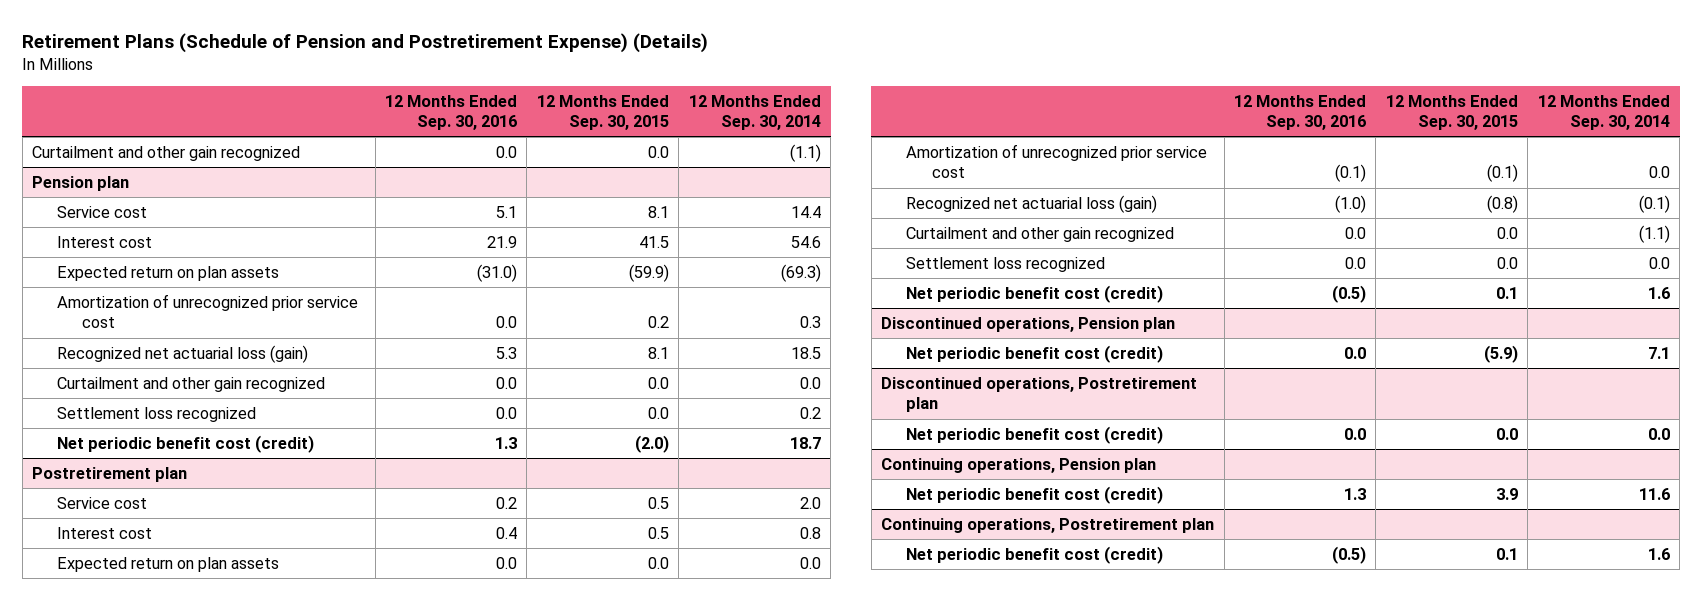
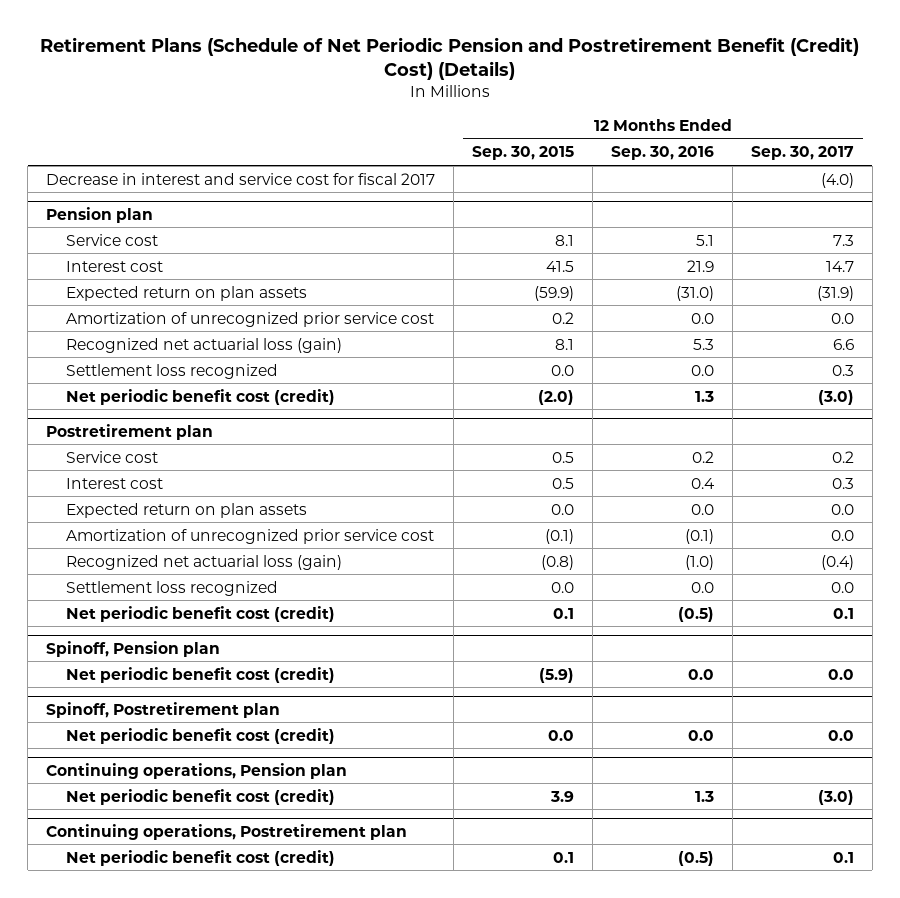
- Retirement Plans (Schedule of Pension and Postretirement Expense) (Details)
+ Retirement Plans (Schedule of Net Periodic Pension and Postretirement Benefit (Credit) Cost) (Details)
- | 12 Months Ended Sep. 30, 2016 | 12 Months Ended Sep. 30, 2015 | 12 Months Ended Sep. 30, 2014
+ | 12 Months Ended Sep. 30, 2015 | 12 Months Ended Sep. 30, 2016 | 12 Months Ended Sep. 30, 2017
- Curtailment and other gain recognized | 0.0 | 0.0 | (1.1)
+ Decrease in interest and service cost for fiscal 2017 | | | (4.0)
@ Pension plan
- Curtailment and other gain recognized | 0.0 | 0.0 | 0.0
@ Postretirement plan
- Curtailment and other gain recognized | 0.0 | 0.0 | (1.1)
- Discontinued operations, Pension plan
+ Spinoff, Pension plan
- Discontinued operations, Postretirement plan
+ Spinoff, Postretirement plan

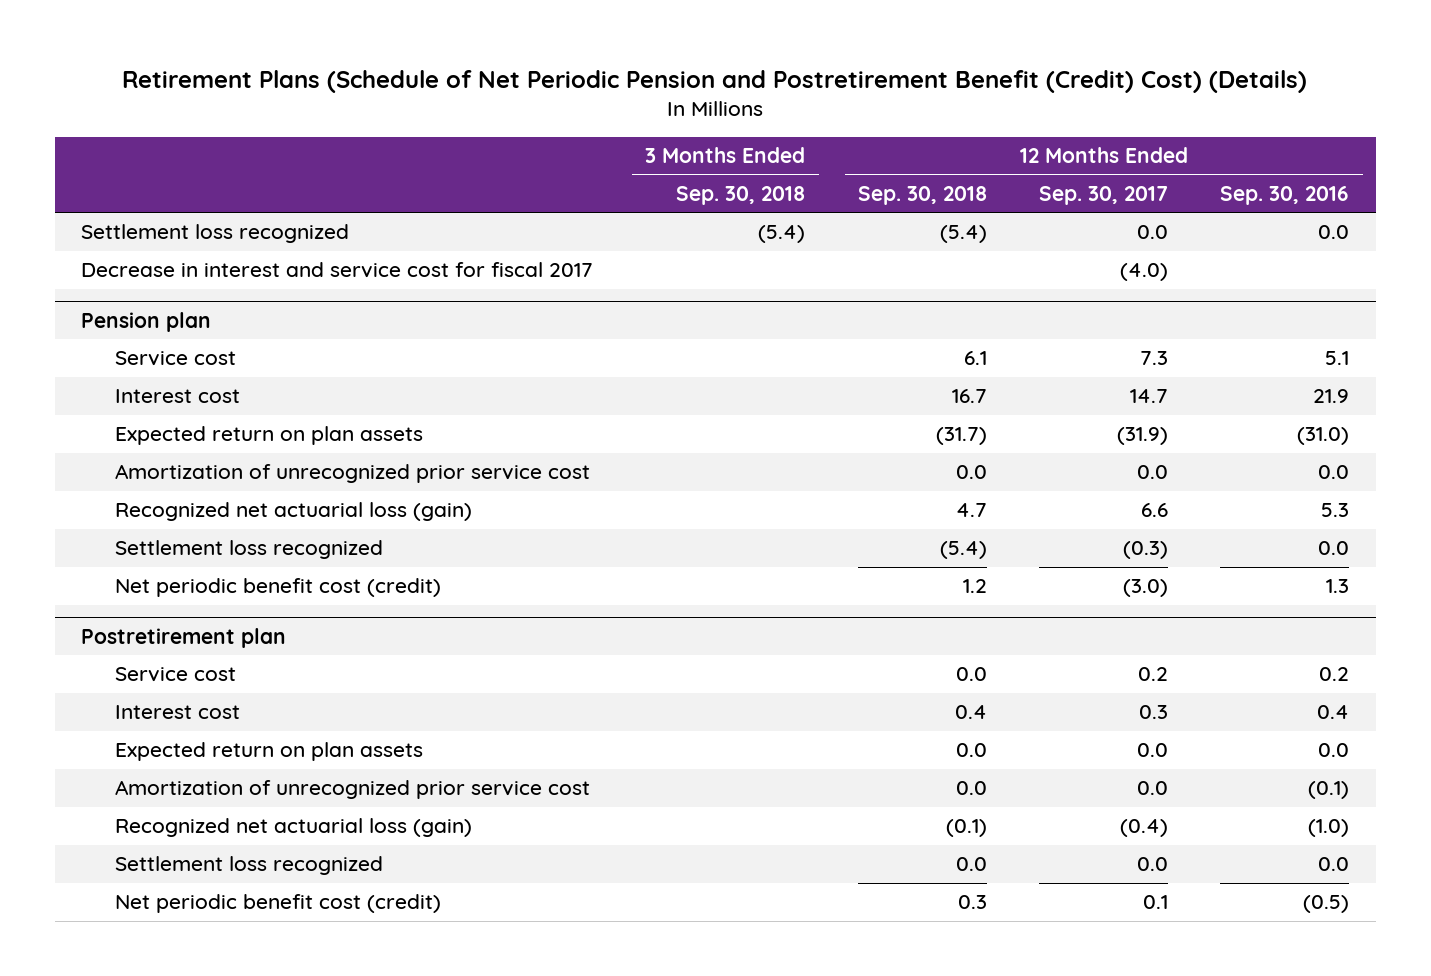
- | 12 Months Ended Sep. 30, 2015 | 12 Months Ended Sep. 30, 2016 | 12 Months Ended Sep. 30, 2017
+ | 3 Months Ended Sep. 30, 2018 | 12 Months Ended Sep. 30, 2018 | 12 Months Ended Sep. 30, 2017 | 12 Months Ended Sep. 30, 2016
+ Settlement loss recognized | (5.4) | (5.4) | 0.0 | 0.0
@ Pension plan
- Settlement loss recognized | 0.0 | 0.0 | 0.3
+ Settlement loss recognized | | (5.4) | (0.3) | 0.0
- Spinoff, Pension plan
- Net periodic benefit cost (credit) | (5.9) | 0.0 | 0.0
- Spinoff, Postretirement plan
- Net periodic benefit cost (credit) | 0.0 | 0.0 | 0.0
- Continuing operations, Pension plan
- Net periodic benefit cost (credit) | 3.9 | 1.3 | (3.0)
- Continuing operations, Postretirement plan
- Net periodic benefit cost (credit) | 0.1 | (0.5) | 0.1

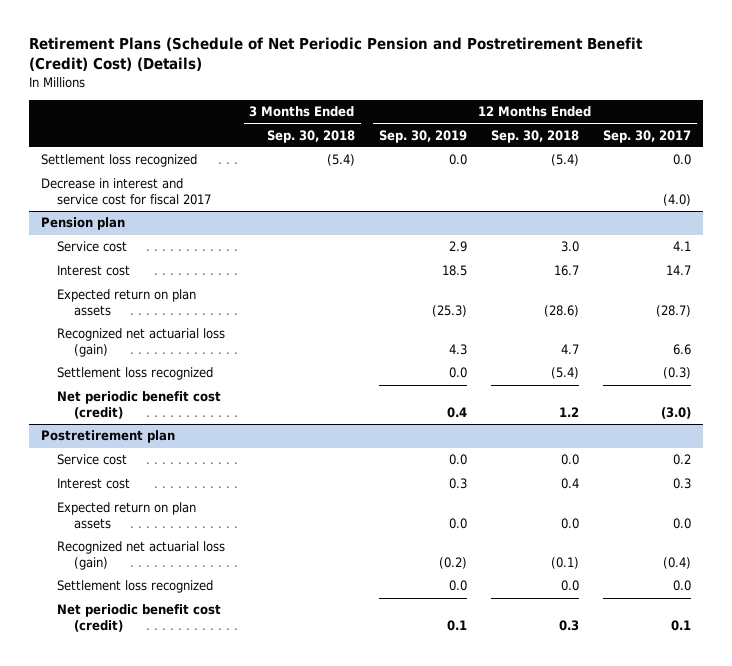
- | 3 Months Ended Sep. 30, 2018 | 12 Months Ended Sep. 30, 2018 | 12 Months Ended Sep. 30, 2017 | 12 Months Ended Sep. 30, 2016
+ | 3 Months Ended Sep. 30, 2018 | 12 Months Ended Sep. 30, 2019 | 12 Months Ended Sep. 30, 2018 | 12 Months Ended Sep. 30, 2017
@ Pension plan
- Service cost | | 6.1 | 7.3 | 5.1
+ Service cost | | 2.9 | 3.0 | 4.1
- Expected return on plan assets | | (31.7) | (31.9) | (31.0)
- Amortization of unrecognized prior service cost | | 0.0 | 0.0 | 0.0
+ Expected return on plan assets | | (25.3) | (28.6) | (28.7)
@ Postretirement plan
- Amortization of unrecognized prior service cost | | 0.0 | 0.0 | (0.1)

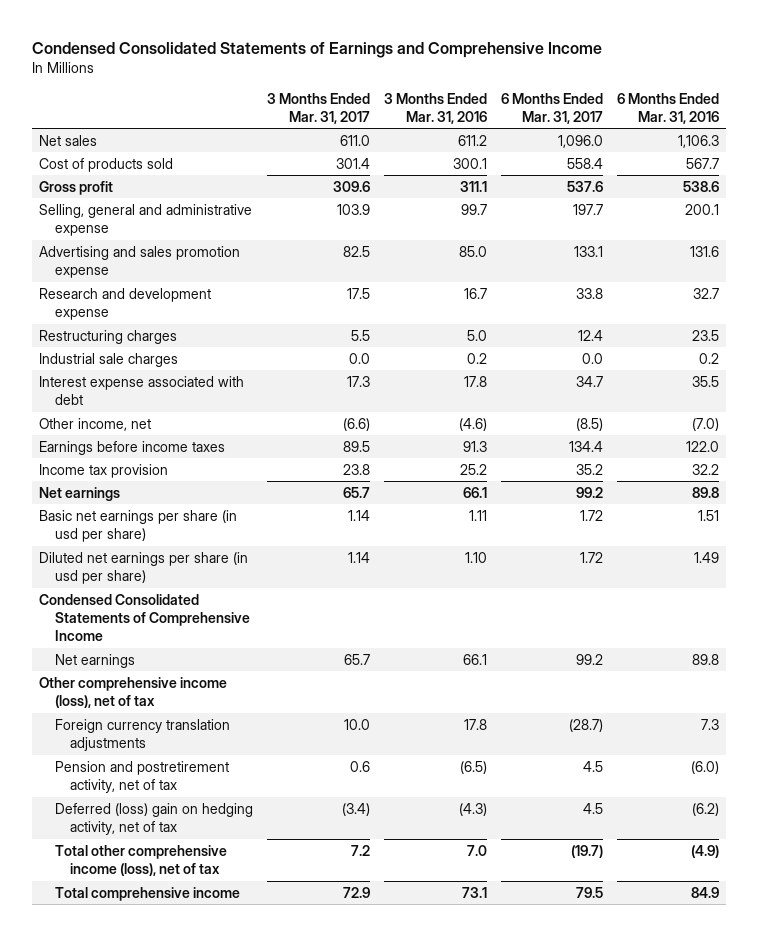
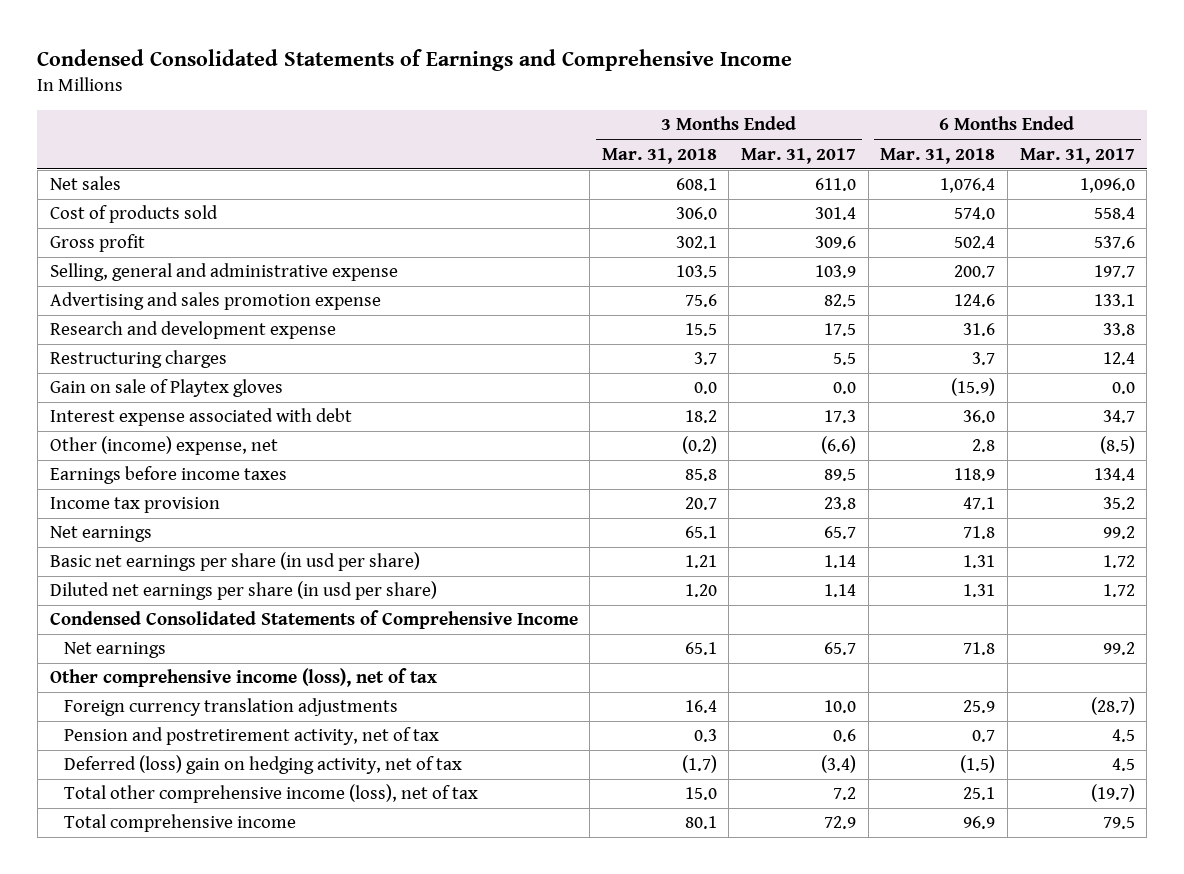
- | 3 Months Ended Mar. 31, 2017 | 3 Months Ended Mar. 31, 2016 | 6 Months Ended Mar. 31, 2017 | 6 Months Ended Mar. 31, 2016
+ | 3 Months Ended Mar. 31, 2018 | 3 Months Ended Mar. 31, 2017 | 6 Months Ended Mar. 31, 2018 | 6 Months Ended Mar. 31, 2017
- Industrial sale charges | 0.0 | 0.2 | 0.0 | 0.2
+ Gain on sale of Playtex gloves | 0.0 | 0.0 | (15.9) | 0.0
- Other income, net | (6.6) | (4.6) | (8.5) | (7.0)
+ Other (income) expense, net | (0.2) | (6.6) | 2.8 | (8.5)

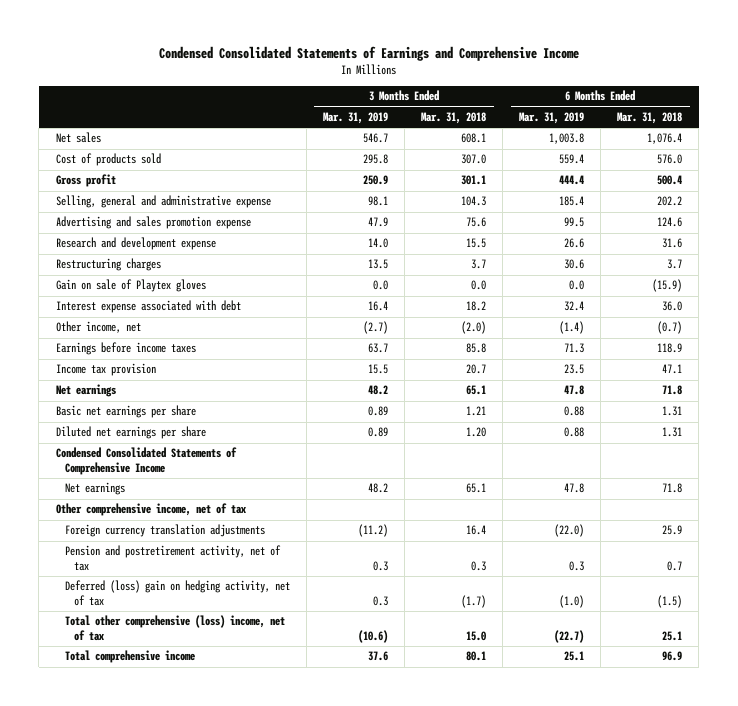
- | 3 Months Ended Mar. 31, 2018 | 3 Months Ended Mar. 31, 2017 | 6 Months Ended Mar. 31, 2018 | 6 Months Ended Mar. 31, 2017
+ | 3 Months Ended Mar. 31, 2019 | 3 Months Ended Mar. 31, 2018 | 6 Months Ended Mar. 31, 2019 | 6 Months Ended Mar. 31, 2018
- Cost of products sold | 306.0 | 301.4 | 574.0 | 558.4
- Gross profit | 302.1 | 309.6 | 502.4 | 537.6
- Selling, general and administrative expense | 103.5 | 103.9 | 200.7 | 197.7
+ Cost of products sold | 295.8 | 307.0 | 559.4 | 576.0
+ Gross profit | 250.9 | 301.1 | 444.4 | 500.4
+ Selling, general and administrative expense | 98.1 | 104.3 | 185.4 | 202.2
- Other (income) expense, net | (0.2) | (6.6) | 2.8 | (8.5)
+ Other income, net | (2.7) | (2.0) | (1.4) | (0.7)
- Basic net earnings per share (in usd per share) | 1.21 | 1.14 | 1.31 | 1.72
- Diluted net earnings per share (in usd per share) | 1.20 | 1.14 | 1.31 | 1.72
+ Basic net earnings per share | 0.89 | 1.21 | 0.88 | 1.31
+ Diluted net earnings per share | 0.89 | 1.20 | 0.88 | 1.31
- Other comprehensive income (loss), net of tax
+ Other comprehensive income, net of tax
- Total other comprehensive income (loss), net of tax | 15.0 | 7.2 | 25.1 | (19.7)
+ Total other comprehensive (loss) income, net of tax | (10.6) | 15.0 | (22.7) | 25.1

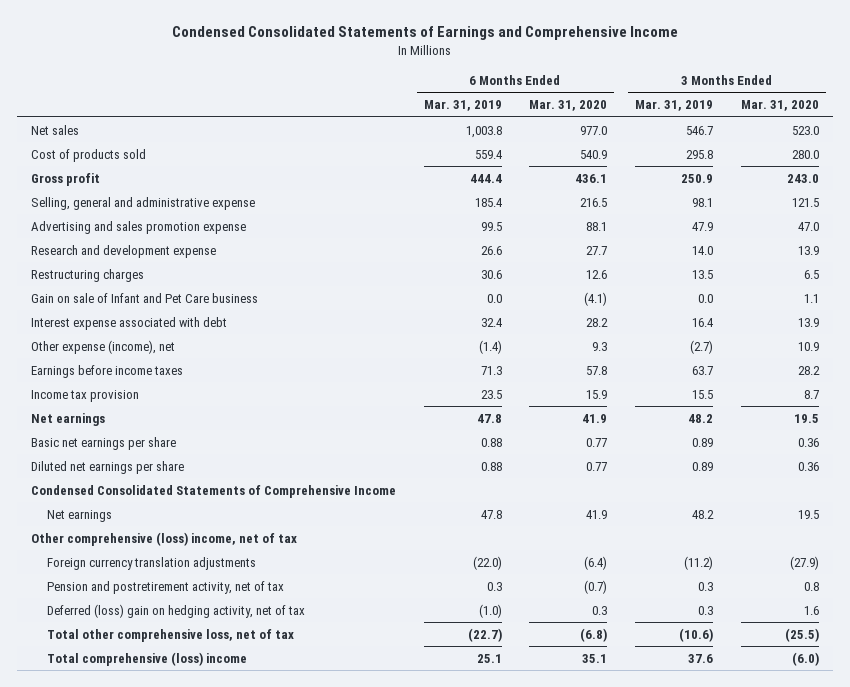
- | 3 Months Ended Mar. 31, 2019 | 3 Months Ended Mar. 31, 2018 | 6 Months Ended Mar. 31, 2019 | 6 Months Ended Mar. 31, 2018
+ | 6 Months Ended Mar. 31, 2019 | 6 Months Ended Mar. 31, 2020 | 3 Months Ended Mar. 31, 2019 | 3 Months Ended Mar. 31, 2020
- Gain on sale of Playtex gloves | 0.0 | 0.0 | 0.0 | (15.9)
+ Gain on sale of Infant and Pet Care business | 0.0 | (4.1) | 0.0 | 1.1
- Other income, net | (2.7) | (2.0) | (1.4) | (0.7)
+ Other expense (income), net | (1.4) | 9.3 | (2.7) | 10.9
- Other comprehensive income, net of tax
+ Other comprehensive (loss) income, net of tax
- Total other comprehensive (loss) income, net of tax | (10.6) | 15.0 | (22.7) | 25.1
- Total comprehensive income | 37.6 | 80.1 | 25.1 | 96.9
+ Total other comprehensive loss, net of tax | (22.7) | (6.8) | (10.6) | (25.5)
+ Total comprehensive (loss) income | 25.1 | 35.1 | 37.6 | (6.0)

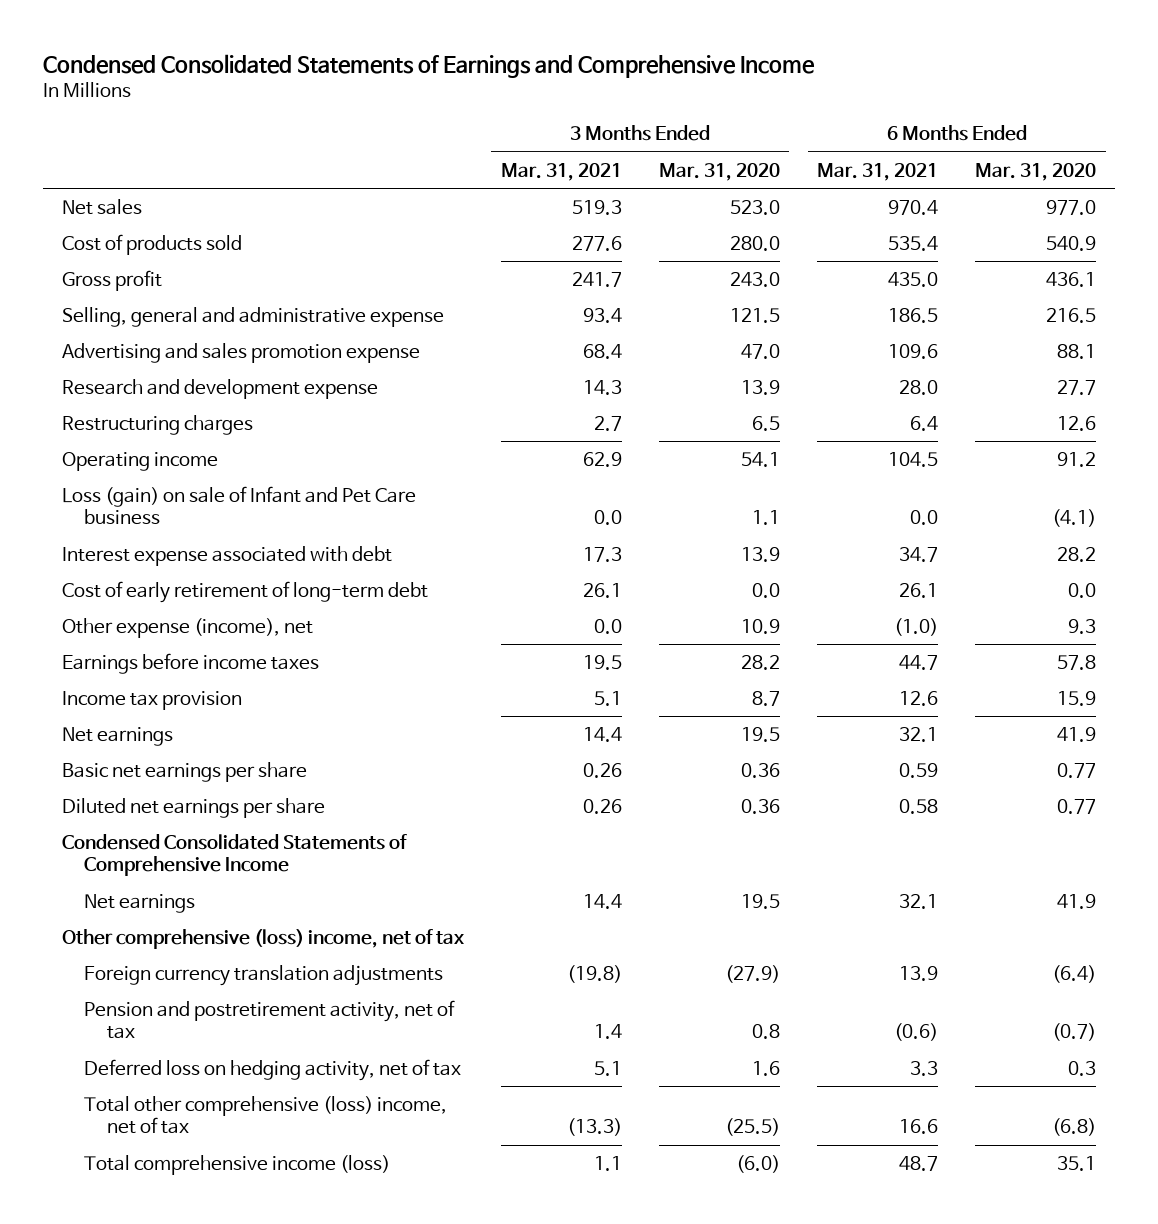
- | 6 Months Ended Mar. 31, 2019 | 6 Months Ended Mar. 31, 2020 | 3 Months Ended Mar. 31, 2019 | 3 Months Ended Mar. 31, 2020
+ | 3 Months Ended Mar. 31, 2021 | 3 Months Ended Mar. 31, 2020 | 6 Months Ended Mar. 31, 2021 | 6 Months Ended Mar. 31, 2020
- Gain on sale of Infant and Pet Care business | 0.0 | (4.1) | 0.0 | 1.1
+ Operating income | 62.9 | 54.1 | 104.5 | 91.2
+ Loss (gain) on sale of Infant and Pet Care business | 0.0 | 1.1 | 0.0 | (4.1)
+ Cost of early retirement of long-term debt | 26.1 | 0.0 | 26.1 | 0.0
- Deferred (loss) gain on hedging activity, net of tax | (1.0) | 0.3 | 0.3 | 1.6
- Total other comprehensive loss, net of tax | (22.7) | (6.8) | (10.6) | (25.5)
- Total comprehensive (loss) income | 25.1 | 35.1 | 37.6 | (6.0)
+ Deferred loss on hedging activity, net of tax | 5.1 | 1.6 | 3.3 | 0.3
+ Total other comprehensive (loss) income, net of tax | (13.3) | (25.5) | 16.6 | (6.8)
+ Total comprehensive income (loss) | 1.1 | (6.0) | 48.7 | 35.1

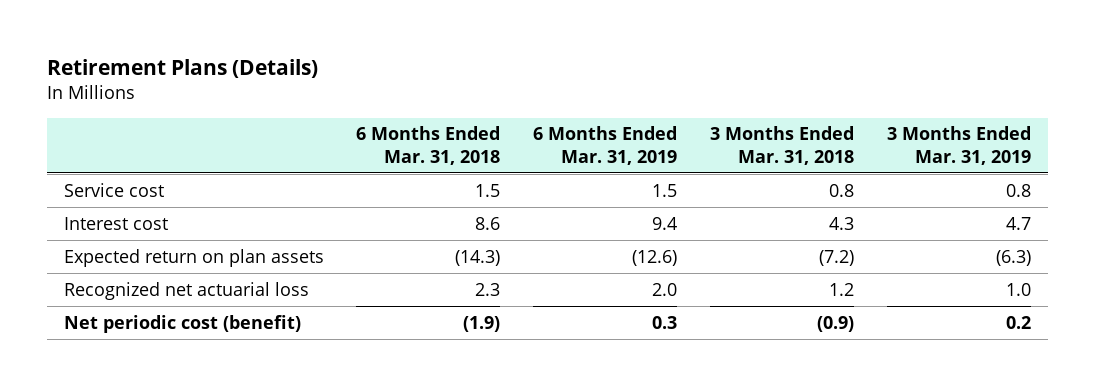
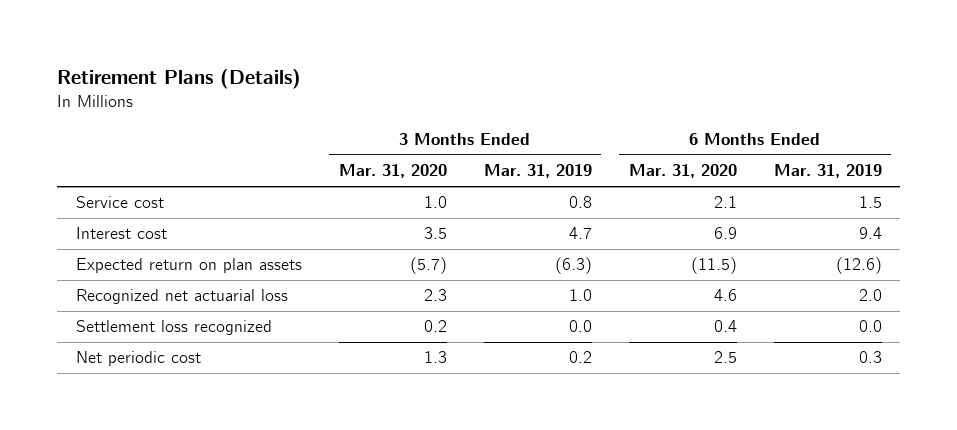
- | 6 Months Ended Mar. 31, 2018 | 6 Months Ended Mar. 31, 2019 | 3 Months Ended Mar. 31, 2018 | 3 Months Ended Mar. 31, 2019
+ | 3 Months Ended Mar. 31, 2020 | 3 Months Ended Mar. 31, 2019 | 6 Months Ended Mar. 31, 2020 | 6 Months Ended Mar. 31, 2019
- Net periodic cost (benefit) | (1.9) | 0.3 | (0.9) | 0.2
+ Settlement loss recognized | 0.2 | 0.0 | 0.4 | 0.0
+ Net periodic cost | 1.3 | 0.2 | 2.5 | 0.3

